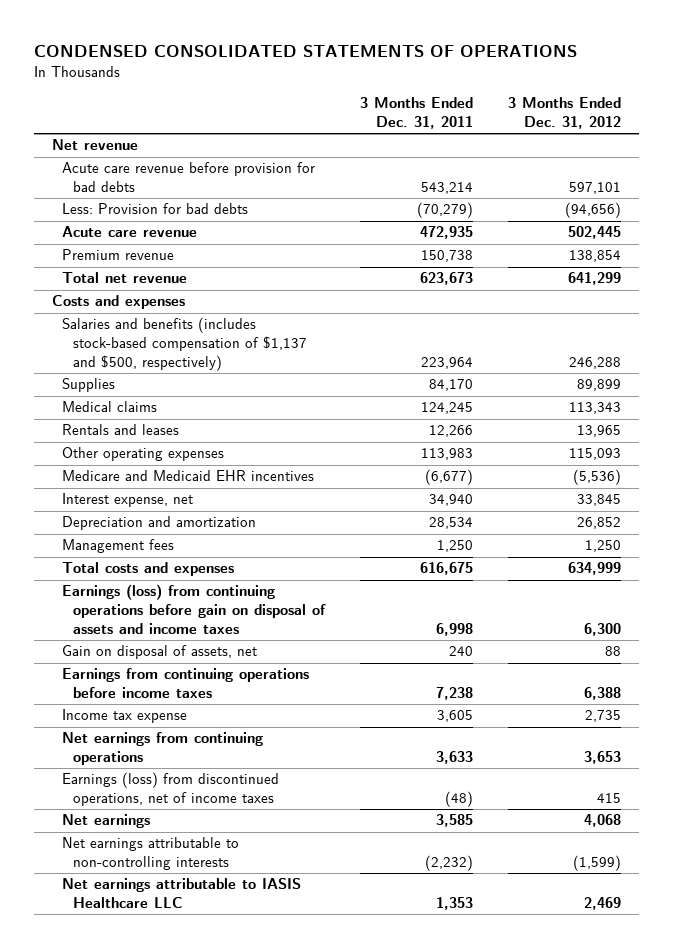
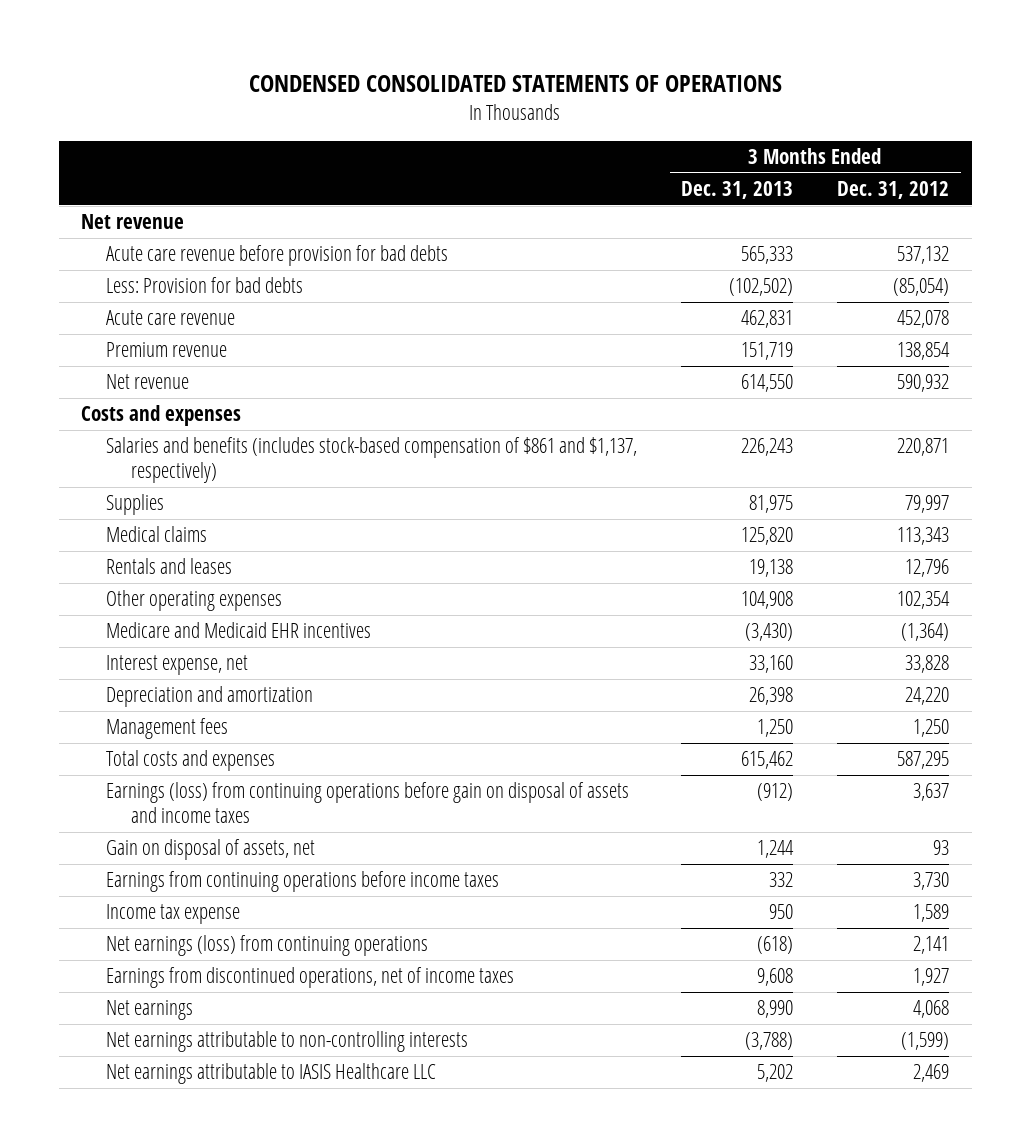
- | 3 Months Ended Dec. 31, 2011 | 3 Months Ended Dec. 31, 2012
+ | 3 Months Ended Dec. 31, 2013 | 3 Months Ended Dec. 31, 2012
- Acute care revenue before provision for bad debts | 543,214 | 597,101
- Less: Provision for bad debts | (70,279) | (94,656)
- Acute care revenue | 472,935 | 502,445
+ Acute care revenue before provision for bad debts | 565,333 | 537,132
+ Less: Provision for bad debts | (102,502) | (85,054)
+ Acute care revenue | 462,831 | 452,078
- Total net revenue | 623,673 | 641,299
+ Net revenue | 614,550 | 590,932
- Salaries and benefits (includes stock-based compensation of $1,137 and $500, respectively) | 223,964 | 246,288
- Supplies | 84,170 | 89,899
+ Salaries and benefits (includes stock-based compensation of $861 and $1,137, respectively) | 226,243 | 220,871
+ Supplies | 81,975 | 79,997
- Rentals and leases | 12,266 | 13,965
- Other operating expenses | 113,983 | 115,093
- Medicare and Medicaid EHR incentives | (6,677) | (5,536)
- Interest expense, net | 34,940 | 33,845
- Depreciation and amortization | 28,534 | 26,852
+ Rentals and leases | 19,138 | 12,796
+ Other operating expenses | 104,908 | 102,354
+ Medicare and Medicaid EHR incentives | (3,430) | (1,364)
+ Interest expense, net | 33,160 | 33,828
+ Depreciation and amortization | 26,398 | 24,220
- Total costs and expenses | 616,675 | 634,999
- Earnings (loss) from continuing operations before gain on disposal of assets and income taxes | 6,998 | 6,300
- Gain on disposal of assets, net | 240 | 88
- Earnings from continuing operations before income taxes | 7,238 | 6,388
- Income tax expense | 3,605 | 2,735
- Net earnings from continuing operations | 3,633 | 3,653
- Earnings (loss) from discontinued operations, net of income taxes | (48) | 415
+ Total costs and expenses | 615,462 | 587,295
+ Earnings (loss) from continuing operations before gain on disposal of assets and income taxes | (912) | 3,637
+ Gain on disposal of assets, net | 1,244 | 93
+ Earnings from continuing operations before income taxes | 332 | 3,730
+ Income tax expense | 950 | 1,589
+ Net earnings (loss) from continuing operations | (618) | 2,141
+ Earnings from discontinued operations, net of income taxes | 9,608 | 1,927

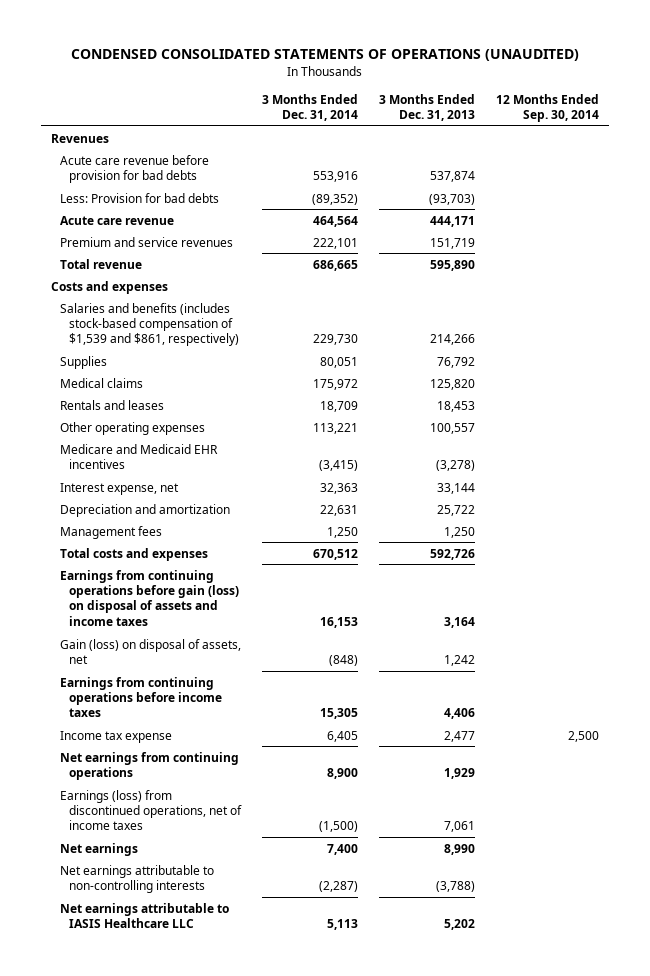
- CONDENSED CONSOLIDATED STATEMENTS OF OPERATIONS
+ CONDENSED CONSOLIDATED STATEMENTS OF OPERATIONS (UNAUDITED)
- | 3 Months Ended Dec. 31, 2013 | 3 Months Ended Dec. 31, 2012
+ | 3 Months Ended Dec. 31, 2014 | 3 Months Ended Dec. 31, 2013 | 12 Months Ended Sep. 30, 2014
- Net revenue
- Acute care revenue before provision for bad debts | 565,333 | 537,132
- Less: Provision for bad debts | (102,502) | (85,054)
- Acute care revenue | 462,831 | 452,078
- Premium revenue | 151,719 | 138,854
- Net revenue | 614,550 | 590,932
+ Revenues
+ Acute care revenue before provision for bad debts | 553,916 | 537,874 |
+ Less: Provision for bad debts | (89,352) | (93,703) |
+ Acute care revenue | 464,564 | 444,171 |
+ Premium and service revenues | 222,101 | 151,719 |
+ Total revenue | 686,665 | 595,890 |
- Salaries and benefits (includes stock-based compensation of $861 and $1,137, respectively) | 226,243 | 220,871
- Supplies | 81,975 | 79,997
+ Salaries and benefits (includes stock-based compensation of $1,539 and $861, respectively) | 229,730 | 214,266 |
+ Supplies | 80,051 | 76,792 |
- Rentals and leases | 19,138 | 12,796
- Other operating expenses | 104,908 | 102,354
- Medicare and Medicaid EHR incentives | (3,430) | (1,364)
- Interest expense, net | 33,160 | 33,828
- Depreciation and amortization | 26,398 | 24,220
+ Rentals and leases | 18,709 | 18,453 |
+ Other operating expenses | 113,221 | 100,557 |
+ Medicare and Medicaid EHR incentives | (3,415) | (3,278) |
+ Interest expense, net | 32,363 | 33,144 |
+ Depreciation and amortization | 22,631 | 25,722 |
- Total costs and expenses | 615,462 | 587,295
- Earnings (loss) from continuing operations before gain on disposal of assets and income taxes | (912) | 3,637
- Gain on disposal of assets, net | 1,244 | 93
- Earnings from continuing operations before income taxes | 332 | 3,730
- Income tax expense | 950 | 1,589
- Net earnings (loss) from continuing operations | (618) | 2,141
- Earnings from discontinued operations, net of income taxes | 9,608 | 1,927
+ Total costs and expenses | 670,512 | 592,726 |
+ Earnings from continuing operations before gain (loss) on disposal of assets and income taxes | 16,153 | 3,164 |
+ Gain (loss) on disposal of assets, net | (848) | 1,242 |
+ Earnings from continuing operations before income taxes | 15,305 | 4,406 |
+ Income tax expense | 6,405 | 2,477 | 2,500
+ Net earnings from continuing operations | 8,900 | 1,929 |
+ Earnings (loss) from discontinued operations, net of income taxes | (1,500) | 7,061 |

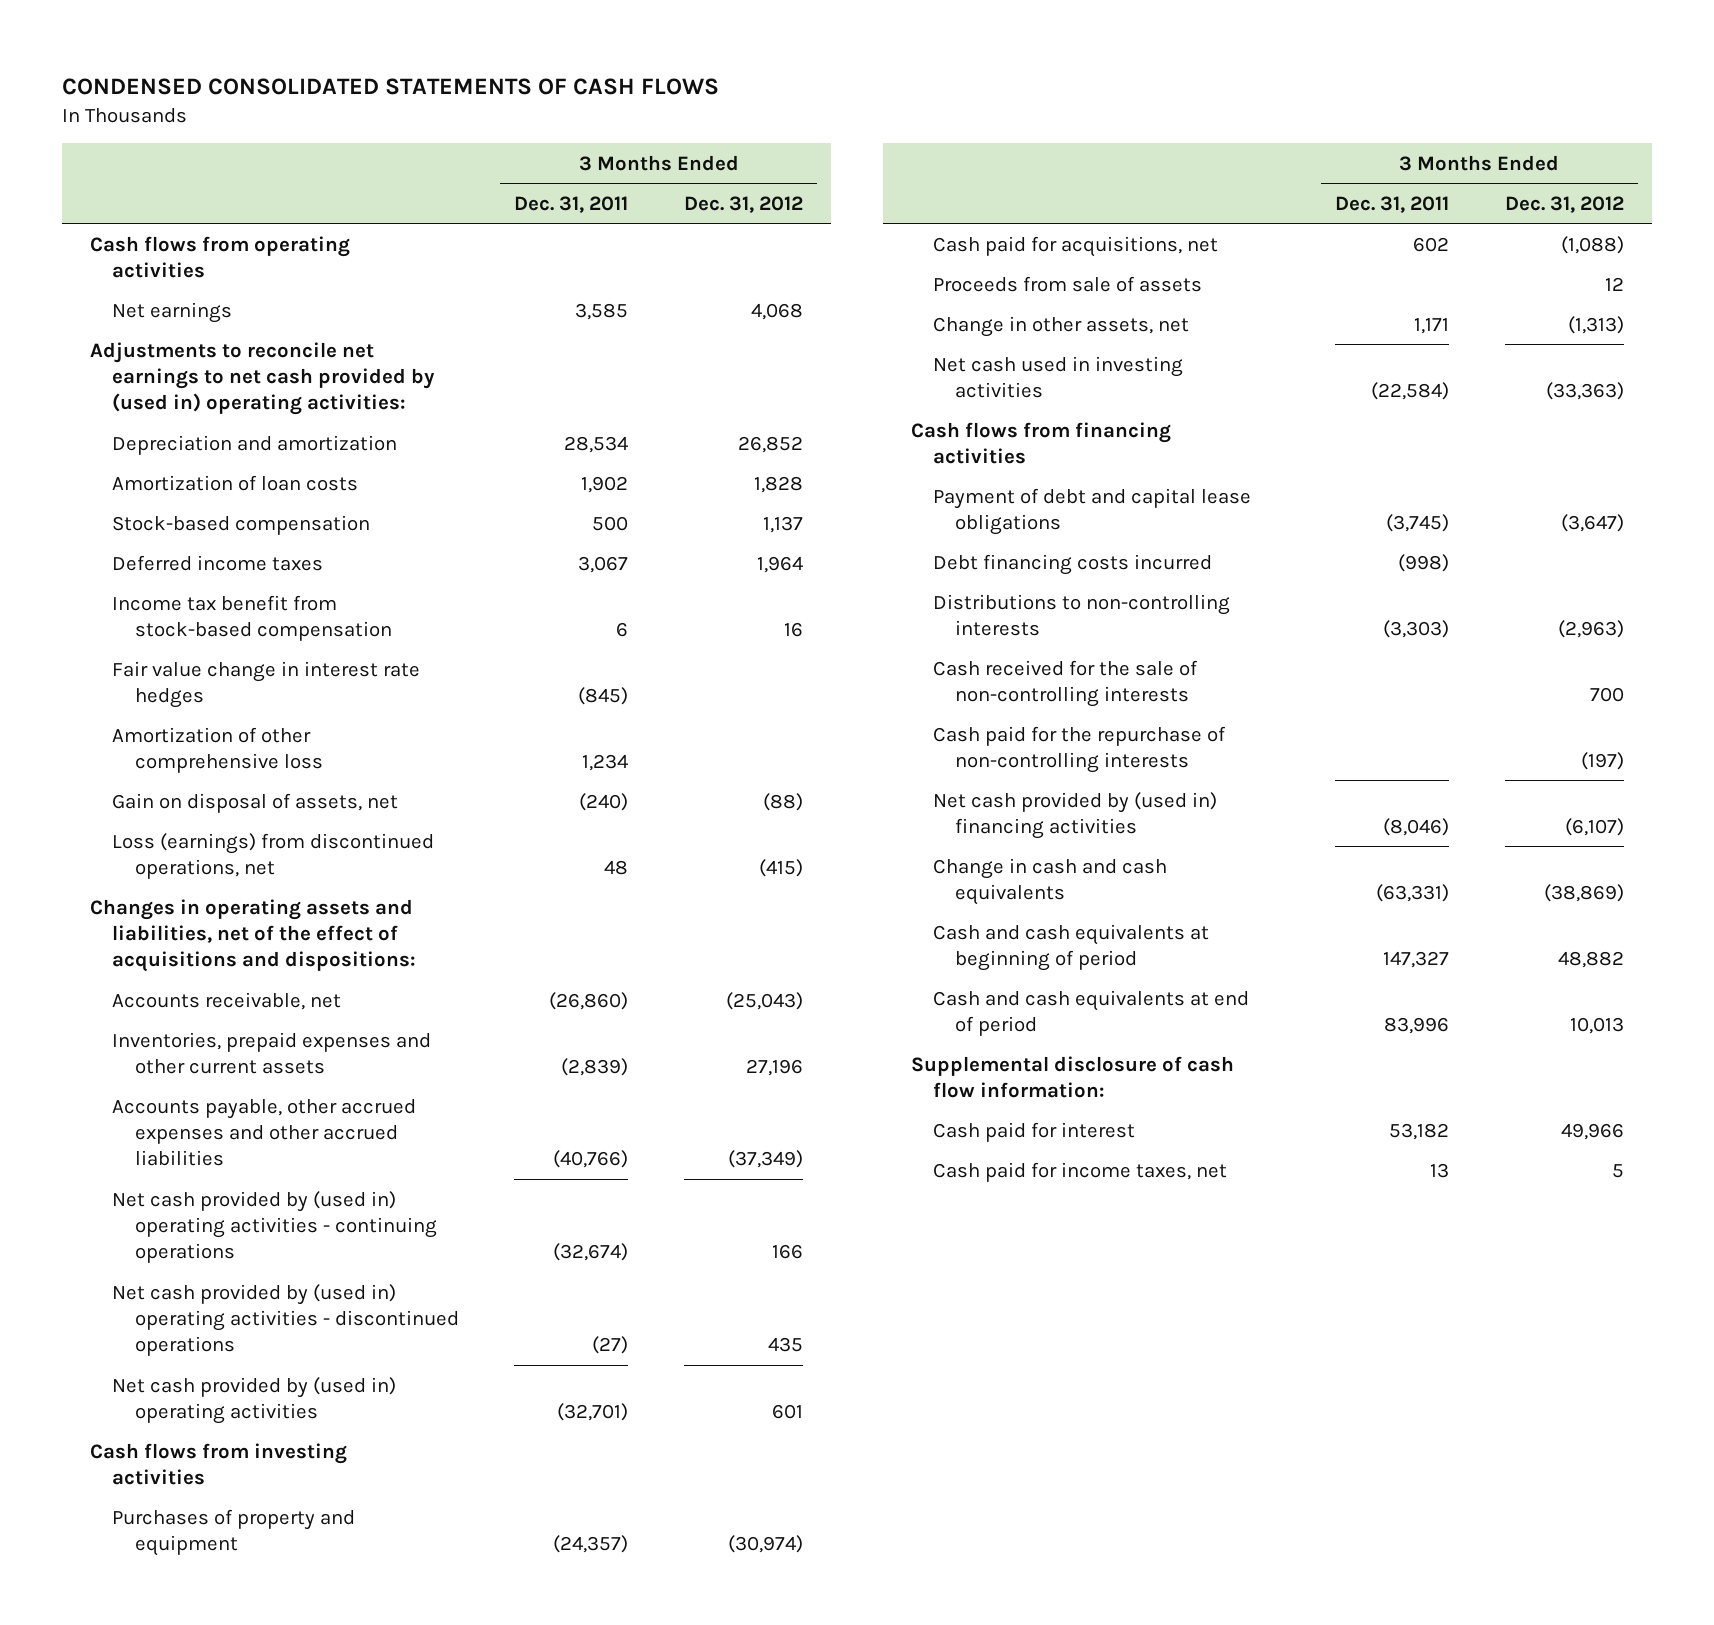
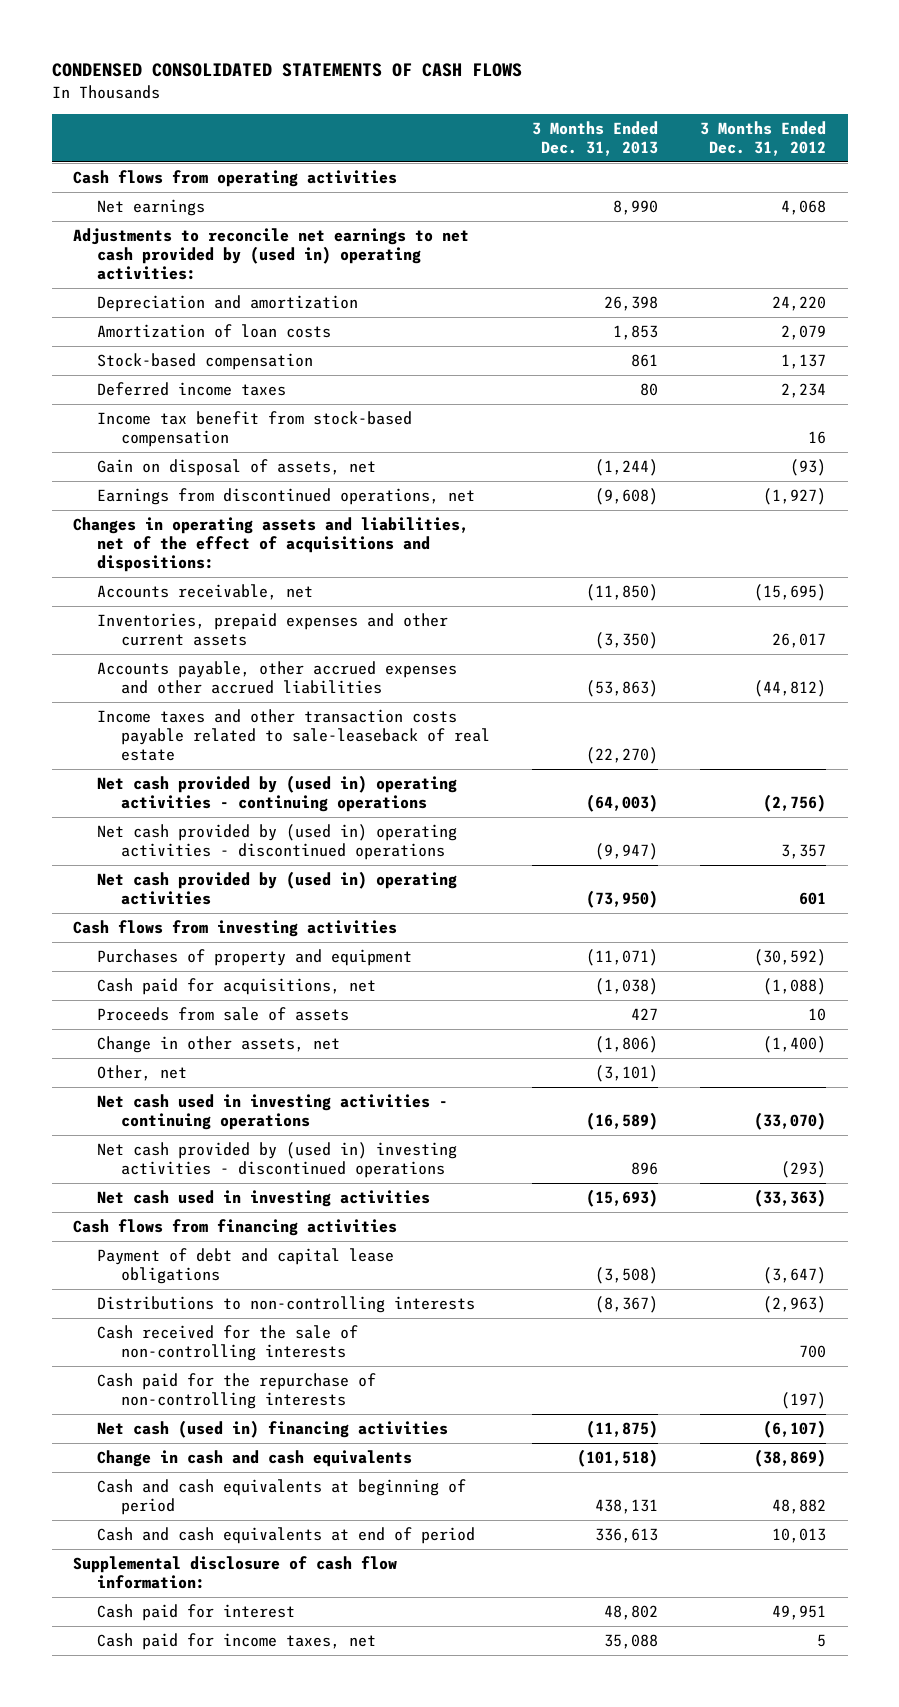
- | 3 Months Ended Dec. 31, 2011 | 3 Months Ended Dec. 31, 2012
+ | 3 Months Ended Dec. 31, 2013 | 3 Months Ended Dec. 31, 2012
- Depreciation and amortization | 28,534 | 26,852
- Amortization of loan costs | 1,902 | 1,828
+ Depreciation and amortization | 26,398 | 24,220
+ Amortization of loan costs | 1,853 | 2,079
- Deferred income taxes | 3,067 | 1,964
+ Deferred income taxes | 80 | 2,234
- Fair value change in interest rate hedges | (845) |
- Amortization of other comprehensive loss | 1,234 |
- Gain on disposal of assets, net | (240) | (88)
- Loss (earnings) from discontinued operations, net | 48 | (415)
+ Gain on disposal of assets, net | (1,244) | (93)
+ Earnings from discontinued operations, net | (9,608) | (1,927)
- Accounts receivable, net | (26,860) | (25,043)
- Inventories, prepaid expenses and other current assets | (2,839) | 27,196
- Accounts payable, other accrued expenses and other accrued liabilities | (40,766) | (37,349)
- Net cash provided by (used in) operating activities - continuing operations | (32,674) | 166
- Net cash provided by (used in) operating activities - discontinued operations | (27) | 435
+ Accounts receivable, net | (11,850) | (15,695)
+ Inventories, prepaid expenses and other current assets | (3,350) | 26,017
+ Accounts payable, other accrued expenses and other accrued liabilities | (53,863) | (44,812)
+ Income taxes and other transaction costs payable related to sale-leaseback of real estate | (22,270) |
+ Net cash provided by (used in) operating activities - continuing operations | (64,003) | (2,756)
+ Net cash provided by (used in) operating activities - discontinued operations | (9,947) | 3,357
- Purchases of property and equipment | (24,357) | (30,974)
+ Purchases of property and equipment | (11,071) | (30,592)
- Proceeds from sale of assets | | 12
- Change in other assets, net | 1,171 | (1,313)
+ Proceeds from sale of assets | 427 | 10
+ Change in other assets, net | (1,806) | (1,400)
+ Other, net | (3,101) |
+ Net cash used in investing activities - continuing operations | (16,589) | (33,070)
+ Net cash provided by (used in) investing activities - discontinued operations | 896 | (293)
- Debt financing costs incurred | (998) |
- Net cash provided by (used in) financing activities | (8,046) | (6,107)
+ Net cash (used in) financing activities | (11,875) | (6,107)
- Cash paid for interest | 53,182 | 49,966
+ Cash paid for interest | 48,802 | 49,951

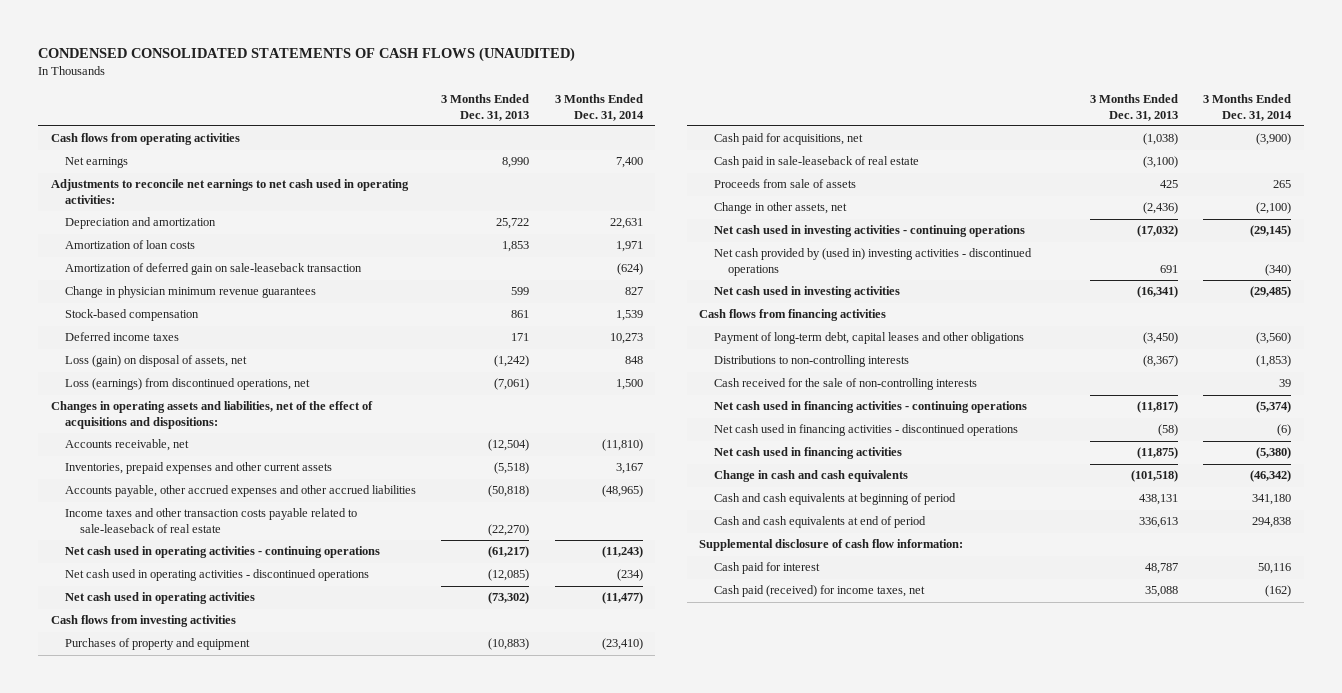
- CONDENSED CONSOLIDATED STATEMENTS OF CASH FLOWS
+ CONDENSED CONSOLIDATED STATEMENTS OF CASH FLOWS (UNAUDITED)
- | 3 Months Ended Dec. 31, 2013 | 3 Months Ended Dec. 31, 2012
+ | 3 Months Ended Dec. 31, 2013 | 3 Months Ended Dec. 31, 2014
- Adjustments to reconcile net earnings to net cash provided by (used in) operating activities:
- Depreciation and amortization | 26,398 | 24,220
+ Adjustments to reconcile net earnings to net cash used in operating activities:
+ Depreciation and amortization | 25,722 | 22,631
+ Amortization of deferred gain on sale-leaseback transaction | | (624)
+ Change in physician minimum revenue guarantees | 599 | 827
- Deferred income taxes | 80 | 2,234
- Income tax benefit from stock-based compensation | | 16
- Gain on disposal of assets, net | (1,244) | (93)
- Earnings from discontinued operations, net | (9,608) | (1,927)
+ Deferred income taxes | 171 | 10,273
+ Loss (gain) on disposal of assets, net | (1,242) | 848
+ Loss (earnings) from discontinued operations, net | (7,061) | 1,500
- Accounts receivable, net | (11,850) | (15,695)
- Inventories, prepaid expenses and other current assets | (3,350) | 26,017
- Accounts payable, other accrued expenses and other accrued liabilities | (53,863) | (44,812)
+ Accounts receivable, net | (12,504) | (11,810)
+ Inventories, prepaid expenses and other current assets | (5,518) | 3,167
+ Accounts payable, other accrued expenses and other accrued liabilities | (50,818) | (48,965)
- Net cash provided by (used in) operating activities - continuing operations | (64,003) | (2,756)
- Net cash provided by (used in) operating activities - discontinued operations | (9,947) | 3,357
- Net cash provided by (used in) operating activities | (73,950) | 601
+ Net cash used in operating activities - continuing operations | (61,217) | (11,243)
+ Net cash used in operating activities - discontinued operations | (12,085) | (234)
+ Net cash used in operating activities | (73,302) | (11,477)
- Purchases of property and equipment | (11,071) | (30,592)
+ Purchases of property and equipment | (10,883) | (23,410)
- Proceeds from sale of assets | 427 | 10
- Change in other assets, net | (1,806) | (1,400)
- Other, net | (3,101) |
- Net cash used in investing activities - continuing operations | (16,589) | (33,070)
- Net cash provided by (used in) investing activities - discontinued operations | 896 | (293)
- Net cash used in investing activities | (15,693) | (33,363)
+ Cash paid in sale-leaseback of real estate | (3,100) |
+ Proceeds from sale of assets | 425 | 265
+ Change in other assets, net | (2,436) | (2,100)
+ Net cash used in investing activities - continuing operations | (17,032) | (29,145)
+ Net cash provided by (used in) investing activities - discontinued operations | 691 | (340)
+ Net cash used in investing activities | (16,341) | (29,485)
- Payment of debt and capital lease obligations | (3,508) | (3,647)
+ Payment of long-term debt, capital leases and other obligations | (3,450) | (3,560)
- Cash paid for the repurchase of non-controlling interests | | (197)
- Net cash (used in) financing activities | (11,875) | (6,107)
+ Net cash used in financing activities - continuing operations | (11,817) | (5,374)
+ Net cash used in financing activities - discontinued operations | (58) | (6)
+ Net cash used in financing activities | (11,875) | (5,380)
- Cash paid for interest | 48,802 | 49,951
- Cash paid for income taxes, net | 35,088 | 5
+ Cash paid for interest | 48,787 | 50,116
+ Cash paid (received) for income taxes, net | 35,088 | (162)

